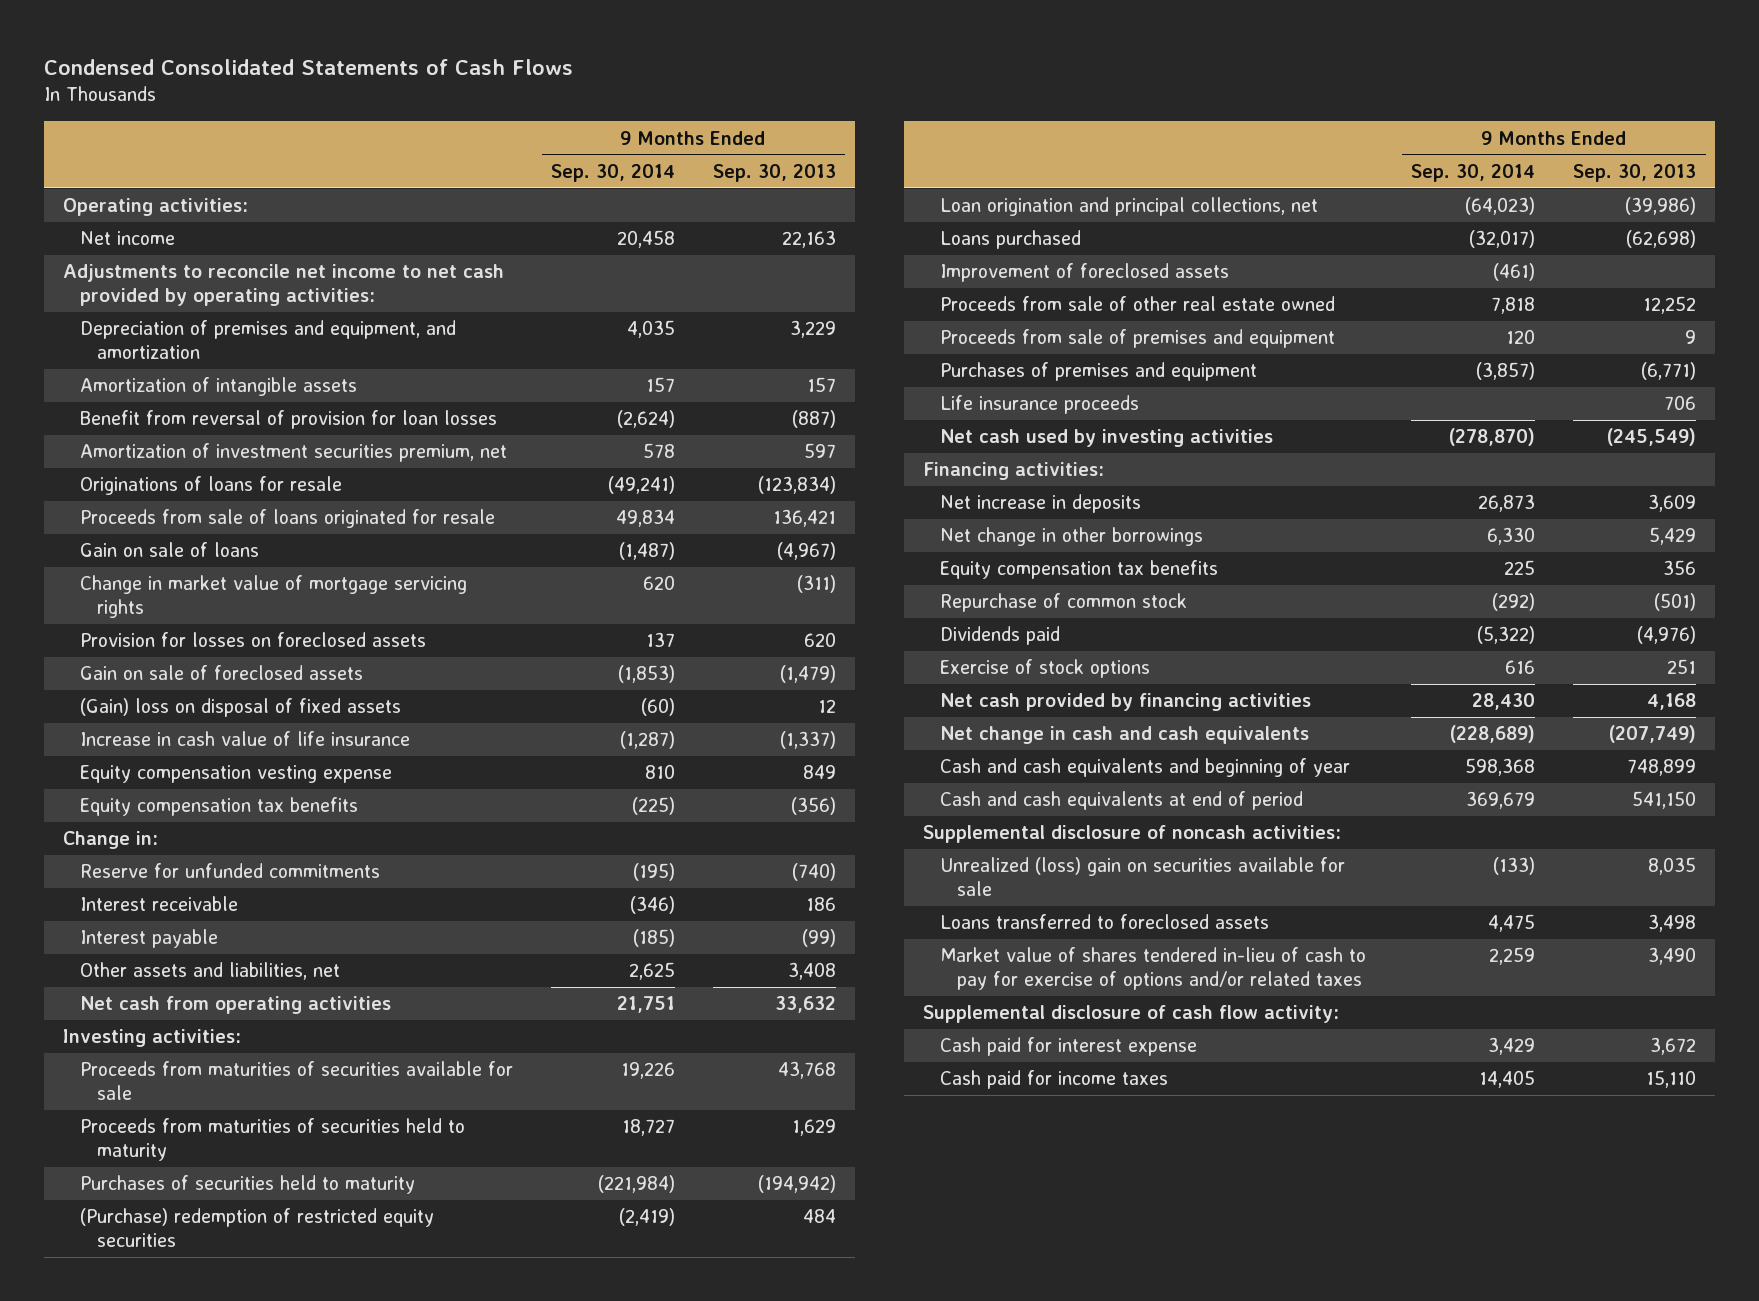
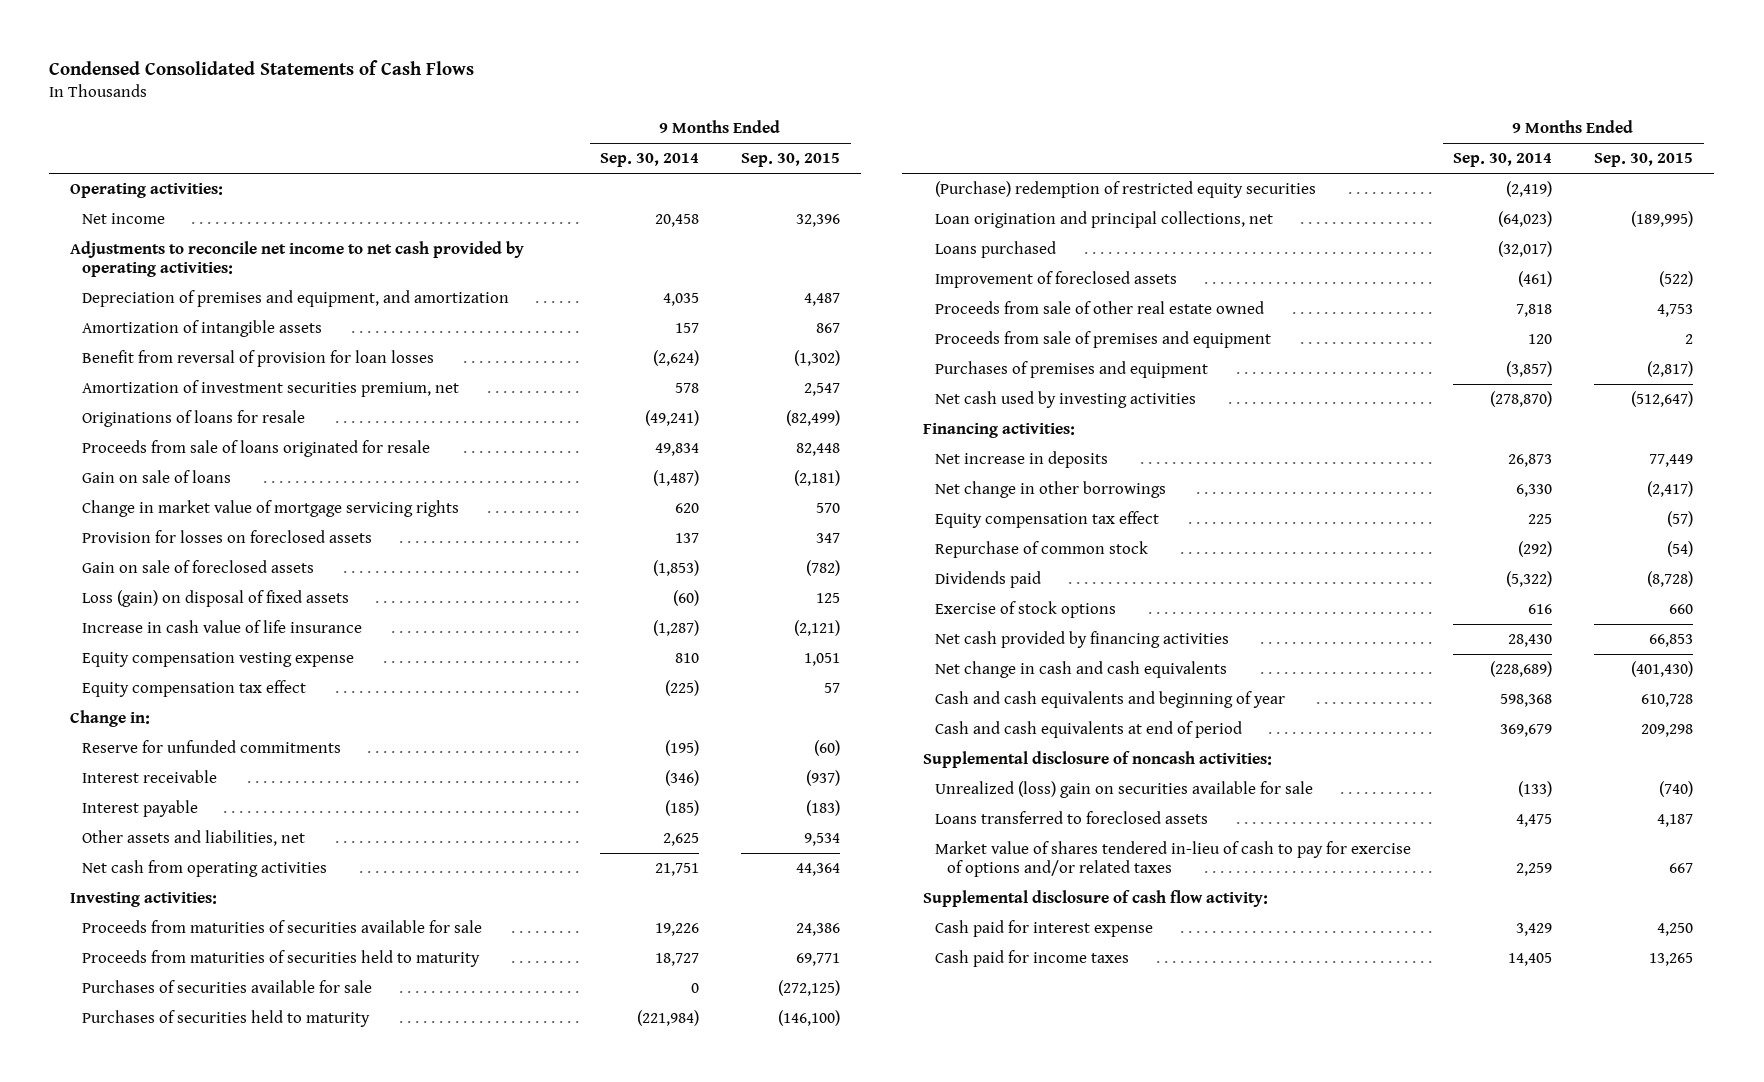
- | 9 Months Ended Sep. 30, 2014 | 9 Months Ended Sep. 30, 2013
+ | 9 Months Ended Sep. 30, 2014 | 9 Months Ended Sep. 30, 2015
- (Gain) loss on disposal of fixed assets | (60) | 12
+ Loss (gain) on disposal of fixed assets | (60) | 125
- Equity compensation tax benefits | (225) | (356)
+ Equity compensation tax effect | (225) | 57
+ Purchases of securities available for sale | 0 | (272,125)
- Life insurance proceeds | | 706
- Equity compensation tax benefits | 225 | 356
+ Equity compensation tax effect | 225 | (57)

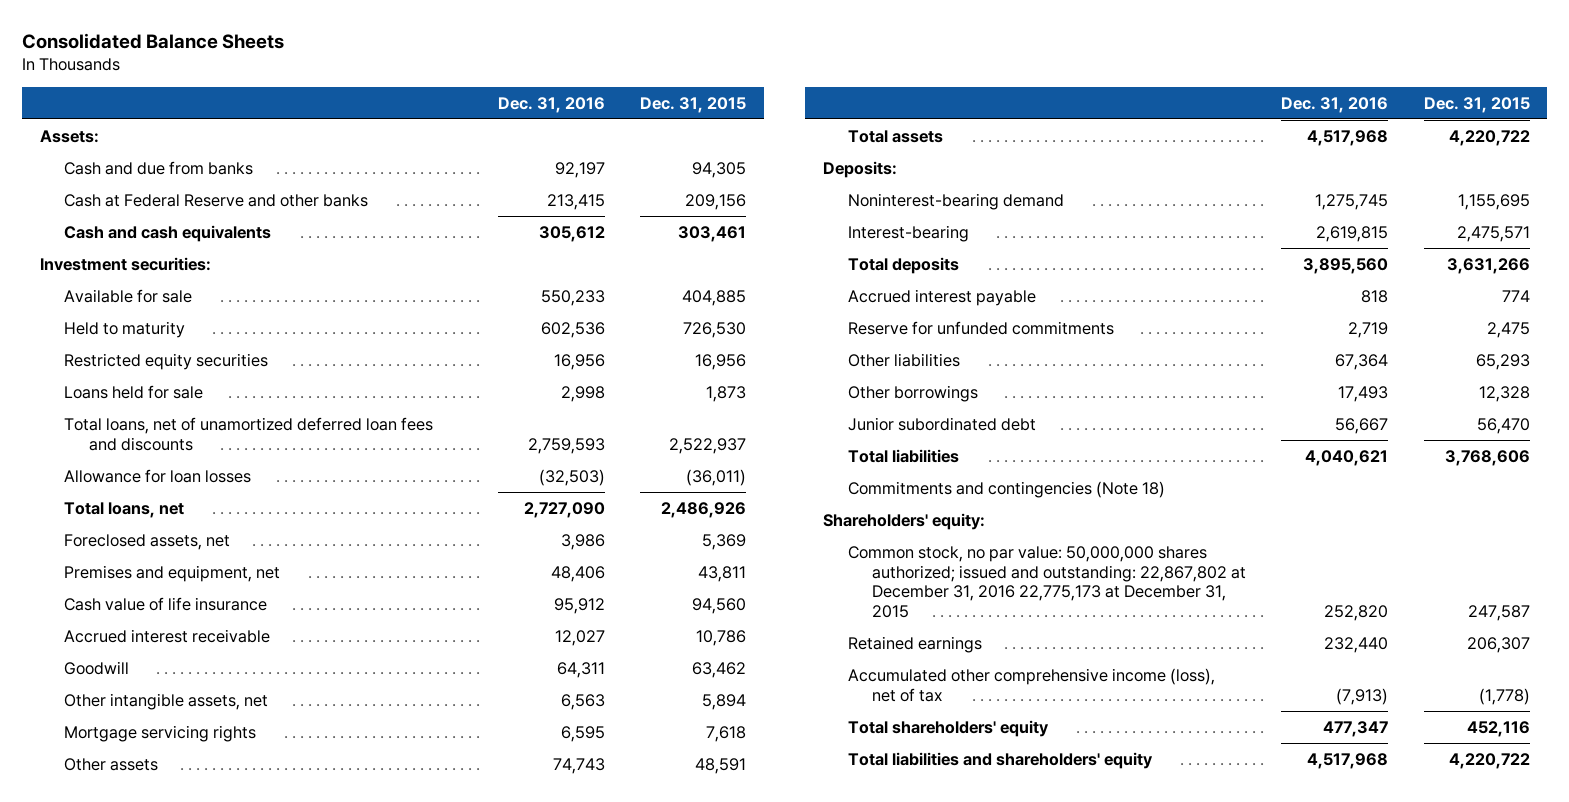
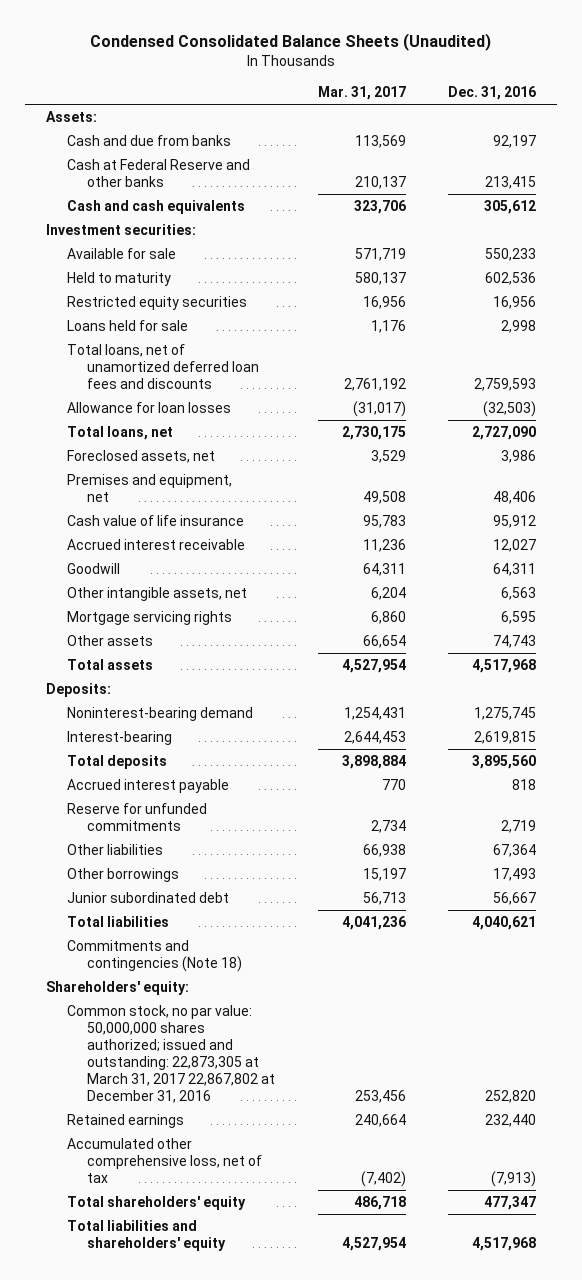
- Consolidated Balance Sheets
+ Condensed Consolidated Balance Sheets (Unaudited)
- | Dec. 31, 2016 | Dec. 31, 2015
+ | Mar. 31, 2017 | Dec. 31, 2016
- Common stock, no par value: 50,000,000 shares authorized; issued and outstanding: 22,867,802 at December 31, 2016 22,775,173 at December 31, 2015 | 252,820 | 247,587
+ Common stock, no par value: 50,000,000 shares authorized; issued and outstanding: 22,873,305 at March 31, 2017 22,867,802 at December 31, 2016 | 253,456 | 252,820
- Accumulated other comprehensive income (loss), net of tax | (7,913) | (1,778)
+ Accumulated other comprehensive loss, net of tax | (7,402) | (7,913)

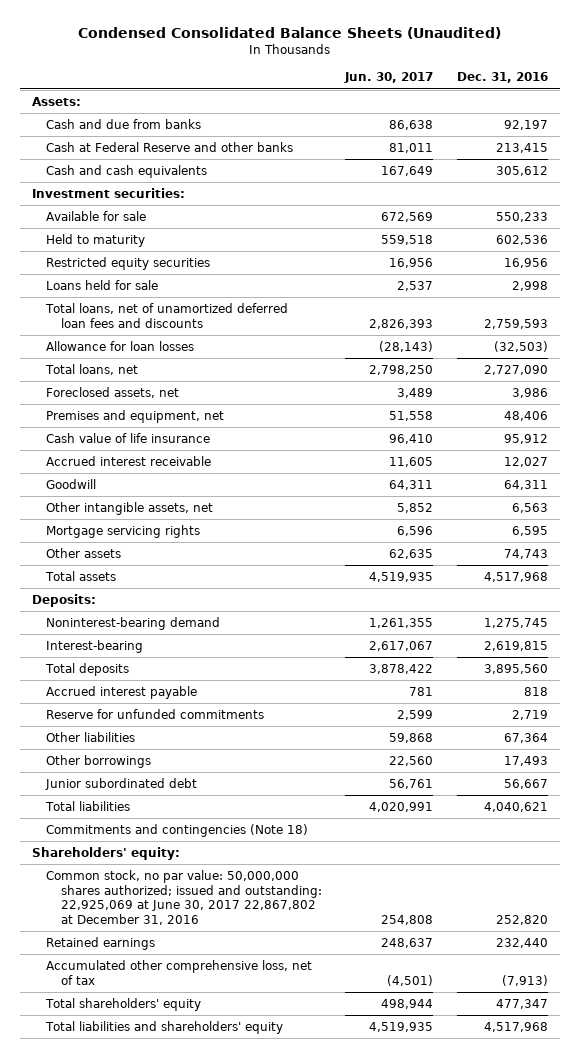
- | Mar. 31, 2017 | Dec. 31, 2016
+ | Jun. 30, 2017 | Dec. 31, 2016
- Common stock, no par value: 50,000,000 shares authorized; issued and outstanding: 22,873,305 at March 31, 2017 22,867,802 at December 31, 2016 | 253,456 | 252,820
+ Common stock, no par value: 50,000,000 shares authorized; issued and outstanding: 22,925,069 at June 30, 2017 22,867,802 at December 31, 2016 | 254,808 | 252,820

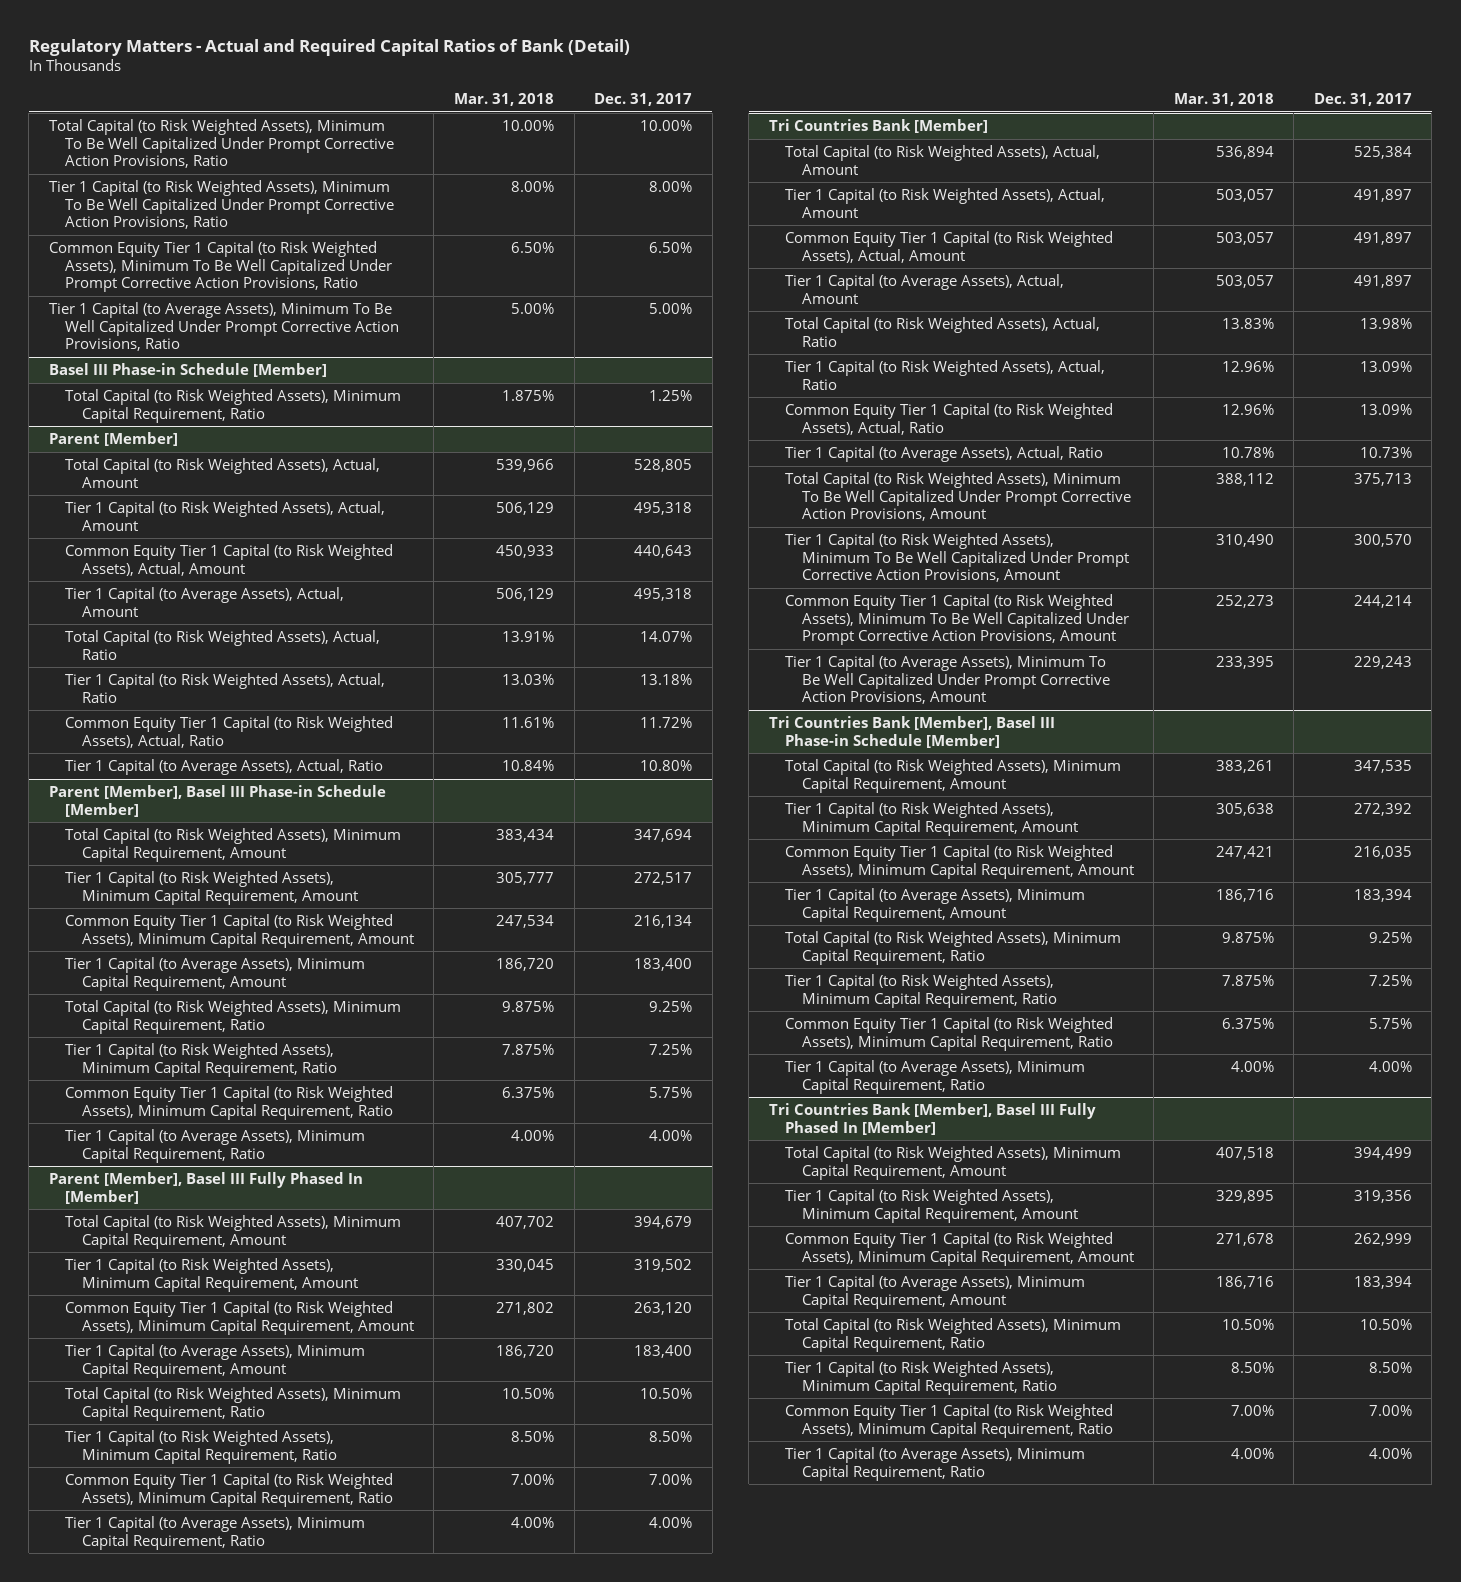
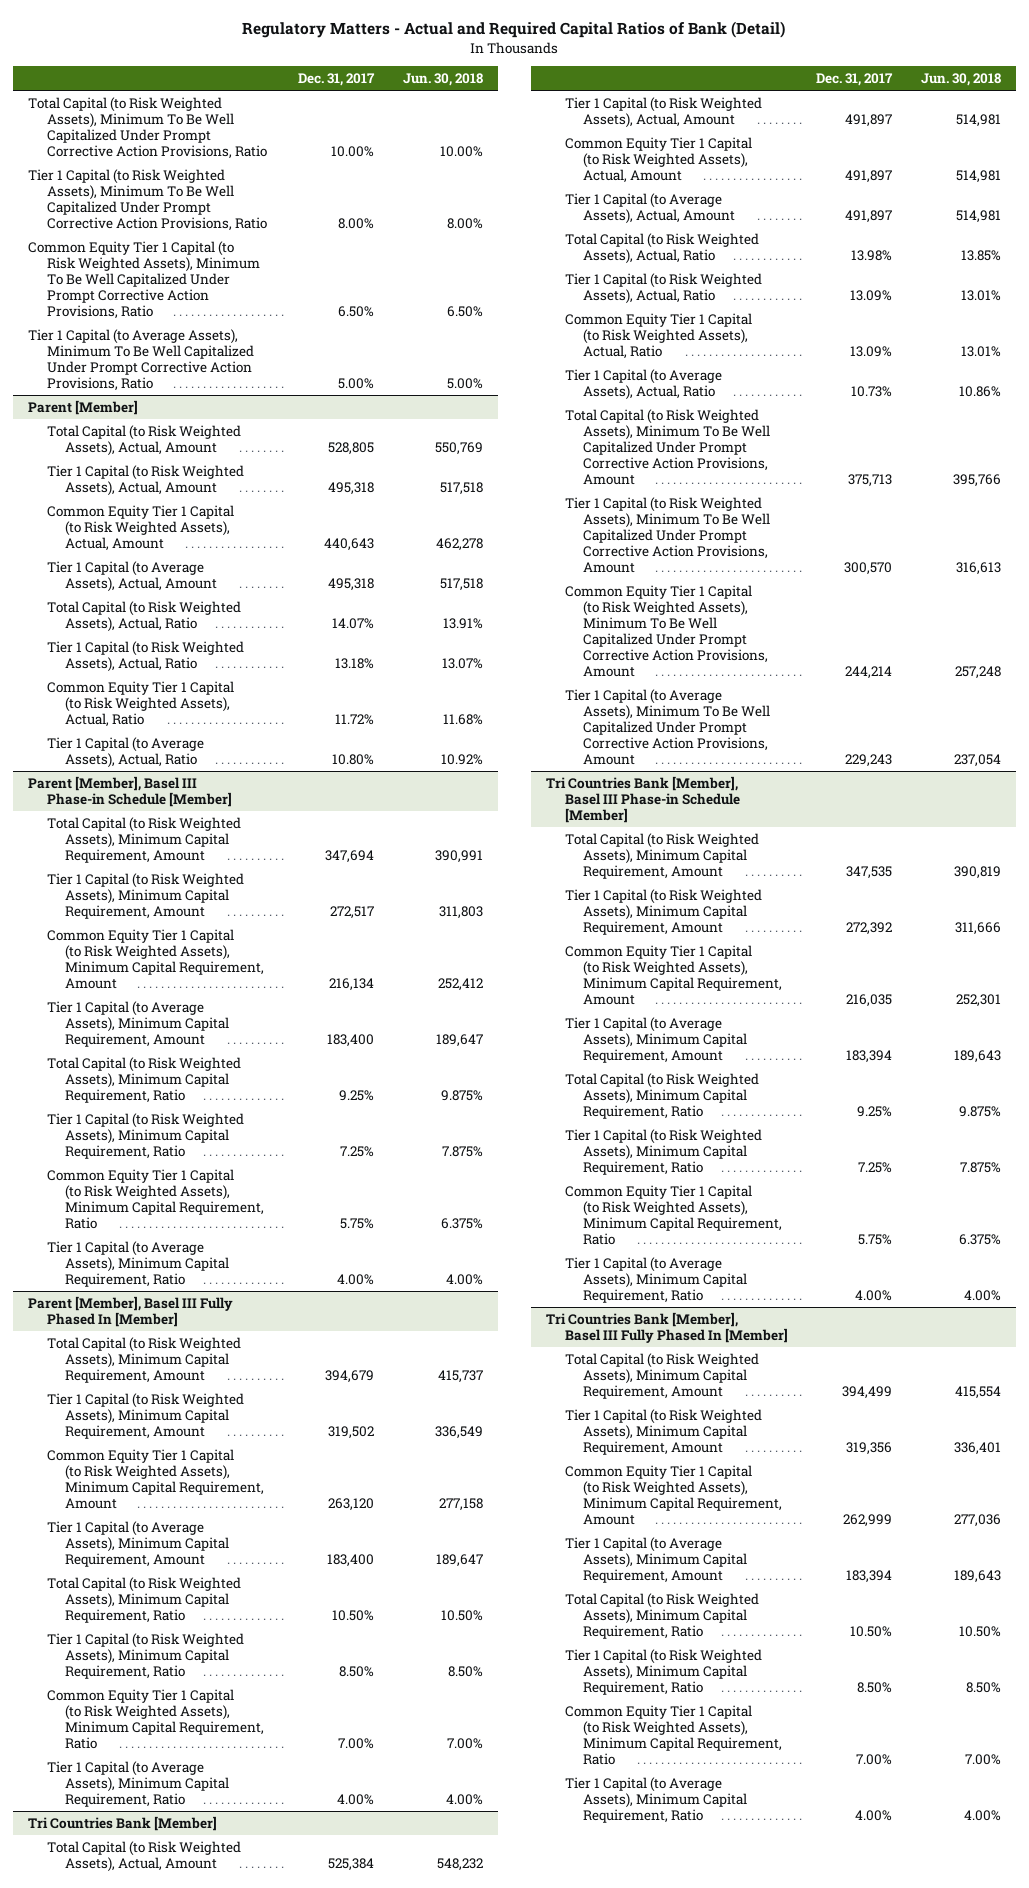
- | Mar. 31, 2018 | Dec. 31, 2017
+ | Dec. 31, 2017 | Jun. 30, 2018
- Basel III Phase-in Schedule [Member]
- Total Capital (to Risk Weighted Assets), Minimum Capital Requirement, Ratio | 1.875% | 1.25%

